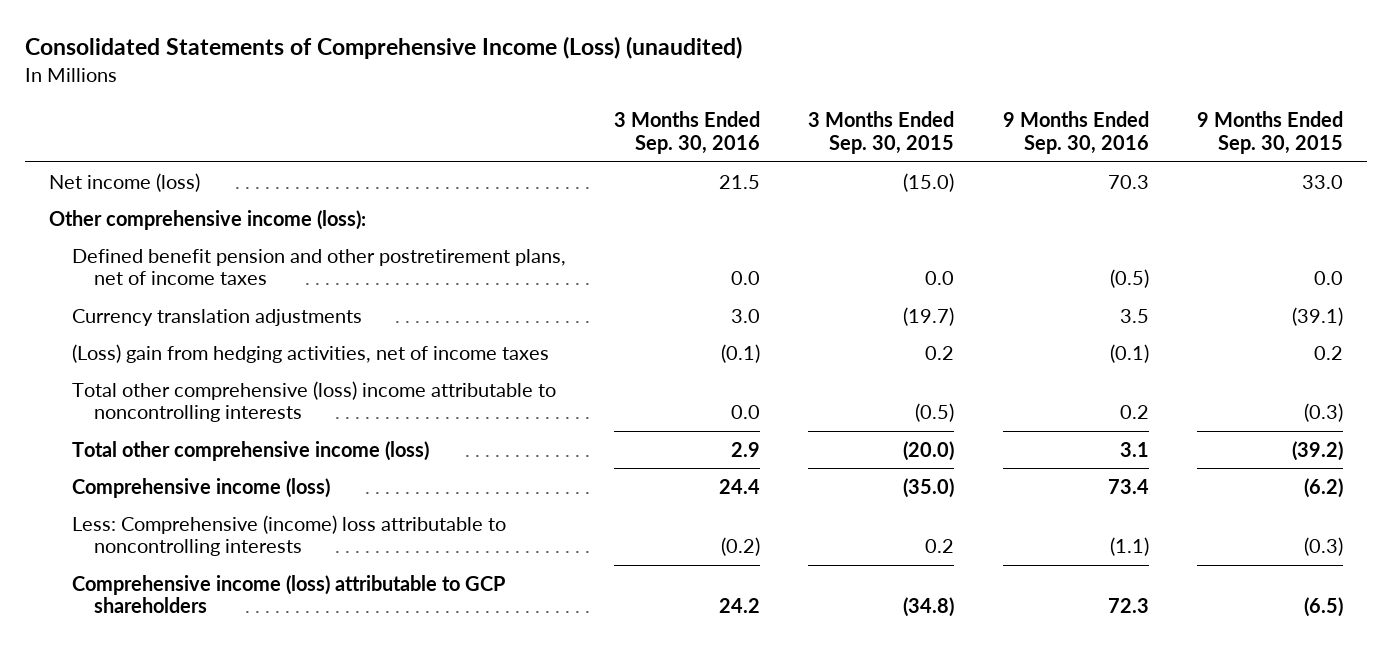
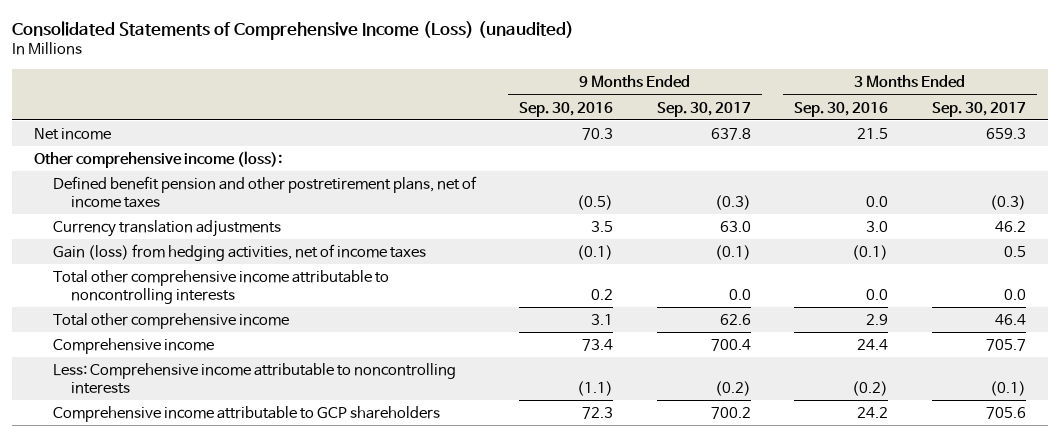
- | 3 Months Ended Sep. 30, 2016 | 3 Months Ended Sep. 30, 2015 | 9 Months Ended Sep. 30, 2016 | 9 Months Ended Sep. 30, 2015
+ | 9 Months Ended Sep. 30, 2016 | 9 Months Ended Sep. 30, 2017 | 3 Months Ended Sep. 30, 2016 | 3 Months Ended Sep. 30, 2017
- Net income (loss) | 21.5 | (15.0) | 70.3 | 33.0
+ Net income | 70.3 | 637.8 | 21.5 | 659.3
- (Loss) gain from hedging activities, net of income taxes | (0.1) | 0.2 | (0.1) | 0.2
- Total other comprehensive (loss) income attributable to noncontrolling interests | 0.0 | (0.5) | 0.2 | (0.3)
- Total other comprehensive income (loss) | 2.9 | (20.0) | 3.1 | (39.2)
- Comprehensive income (loss) | 24.4 | (35.0) | 73.4 | (6.2)
- Less: Comprehensive (income) loss attributable to noncontrolling interests | (0.2) | 0.2 | (1.1) | (0.3)
- Comprehensive income (loss) attributable to GCP shareholders | 24.2 | (34.8) | 72.3 | (6.5)
+ Gain (loss) from hedging activities, net of income taxes | (0.1) | (0.1) | (0.1) | 0.5
+ Total other comprehensive income attributable to noncontrolling interests | 0.2 | 0.0 | 0.0 | 0.0
+ Total other comprehensive income | 3.1 | 62.6 | 2.9 | 46.4
+ Comprehensive income | 73.4 | 700.4 | 24.4 | 705.7
+ Less: Comprehensive income attributable to noncontrolling interests | (1.1) | (0.2) | (0.2) | (0.1)
+ Comprehensive income attributable to GCP shareholders | 72.3 | 700.2 | 24.2 | 705.6

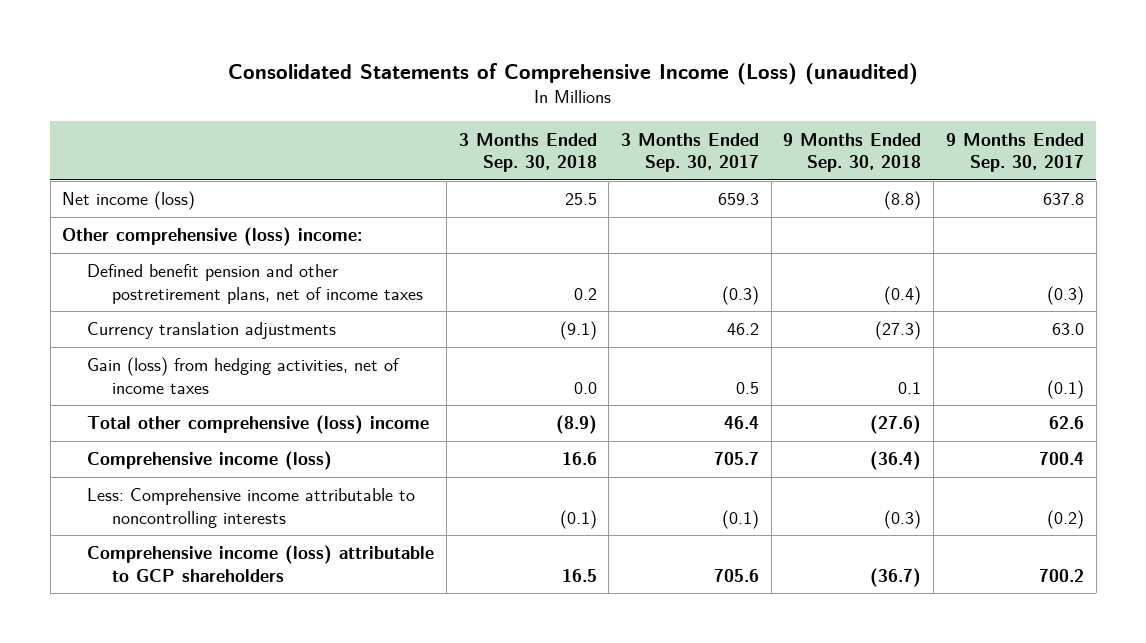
- | 9 Months Ended Sep. 30, 2016 | 9 Months Ended Sep. 30, 2017 | 3 Months Ended Sep. 30, 2016 | 3 Months Ended Sep. 30, 2017
+ | 3 Months Ended Sep. 30, 2018 | 3 Months Ended Sep. 30, 2017 | 9 Months Ended Sep. 30, 2018 | 9 Months Ended Sep. 30, 2017
- Net income | 70.3 | 637.8 | 21.5 | 659.3
- Other comprehensive income (loss):
+ Net income (loss) | 25.5 | 659.3 | (8.8) | 637.8
+ Other comprehensive (loss) income:
- Total other comprehensive income attributable to noncontrolling interests | 0.2 | 0.0 | 0.0 | 0.0
- Total other comprehensive income | 3.1 | 62.6 | 2.9 | 46.4
- Comprehensive income | 73.4 | 700.4 | 24.4 | 705.7
+ Total other comprehensive (loss) income | (8.9) | 46.4 | (27.6) | 62.6
+ Comprehensive income (loss) | 16.6 | 705.7 | (36.4) | 700.4
- Comprehensive income attributable to GCP shareholders | 72.3 | 700.2 | 24.2 | 705.6
+ Comprehensive income (loss) attributable to GCP shareholders | 16.5 | 705.6 | (36.7) | 700.2

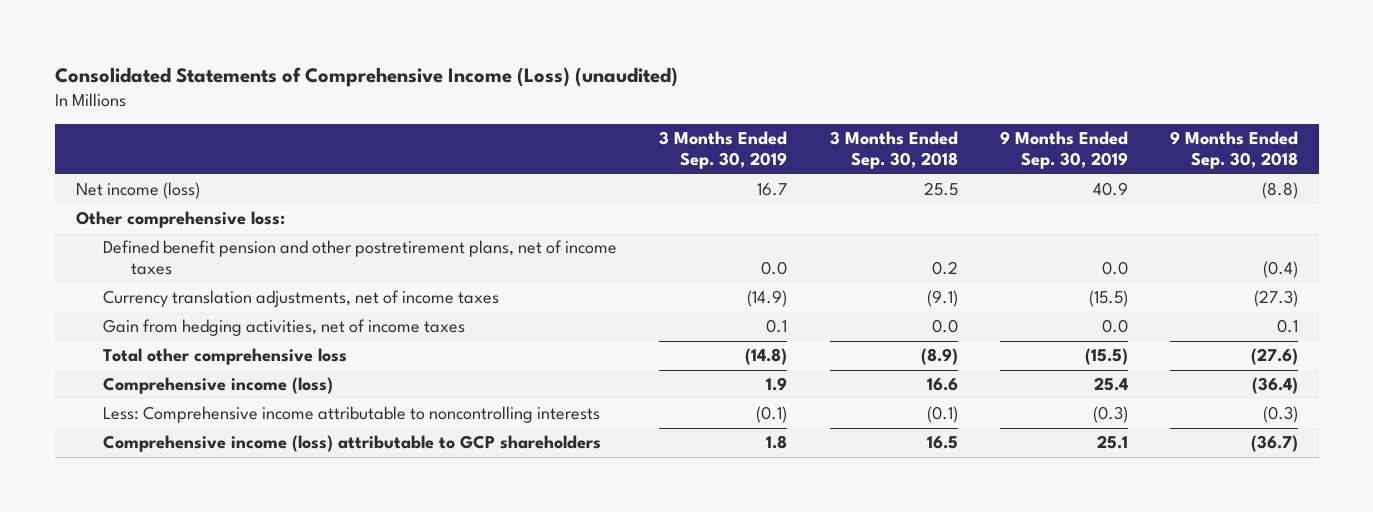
- | 3 Months Ended Sep. 30, 2018 | 3 Months Ended Sep. 30, 2017 | 9 Months Ended Sep. 30, 2018 | 9 Months Ended Sep. 30, 2017
+ | 3 Months Ended Sep. 30, 2019 | 3 Months Ended Sep. 30, 2018 | 9 Months Ended Sep. 30, 2019 | 9 Months Ended Sep. 30, 2018
- Other comprehensive (loss) income:
+ Other comprehensive loss:
- Currency translation adjustments | (9.1) | 46.2 | (27.3) | 63.0
- Gain (loss) from hedging activities, net of income taxes | 0.0 | 0.5 | 0.1 | (0.1)
- Total other comprehensive (loss) income | (8.9) | 46.4 | (27.6) | 62.6
+ Currency translation adjustments, net of income taxes | (14.9) | (9.1) | (15.5) | (27.3)
+ Gain from hedging activities, net of income taxes | 0.1 | 0.0 | 0.0 | 0.1
+ Total other comprehensive loss | (14.8) | (8.9) | (15.5) | (27.6)

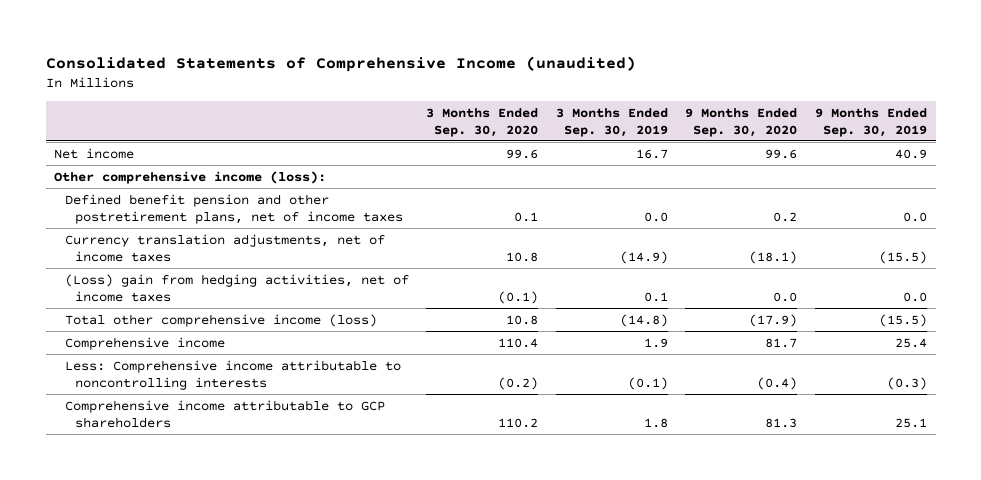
- Consolidated Statements of Comprehensive Income (Loss) (unaudited)
+ Consolidated Statements of Comprehensive Income (unaudited)
- | 3 Months Ended Sep. 30, 2019 | 3 Months Ended Sep. 30, 2018 | 9 Months Ended Sep. 30, 2019 | 9 Months Ended Sep. 30, 2018
+ | 3 Months Ended Sep. 30, 2020 | 3 Months Ended Sep. 30, 2019 | 9 Months Ended Sep. 30, 2020 | 9 Months Ended Sep. 30, 2019
- Net income (loss) | 16.7 | 25.5 | 40.9 | (8.8)
- Other comprehensive loss:
+ Net income | 99.6 | 16.7 | 99.6 | 40.9
+ Other comprehensive income (loss):
- Gain from hedging activities, net of income taxes | 0.1 | 0.0 | 0.0 | 0.1
- Total other comprehensive loss | (14.8) | (8.9) | (15.5) | (27.6)
- Comprehensive income (loss) | 1.9 | 16.6 | 25.4 | (36.4)
+ (Loss) gain from hedging activities, net of income taxes | (0.1) | 0.1 | 0.0 | 0.0
+ Total other comprehensive income (loss) | 10.8 | (14.8) | (17.9) | (15.5)
+ Comprehensive income | 110.4 | 1.9 | 81.7 | 25.4
- Comprehensive income (loss) attributable to GCP shareholders | 1.8 | 16.5 | 25.1 | (36.7)
+ Comprehensive income attributable to GCP shareholders | 110.2 | 1.8 | 81.3 | 25.1

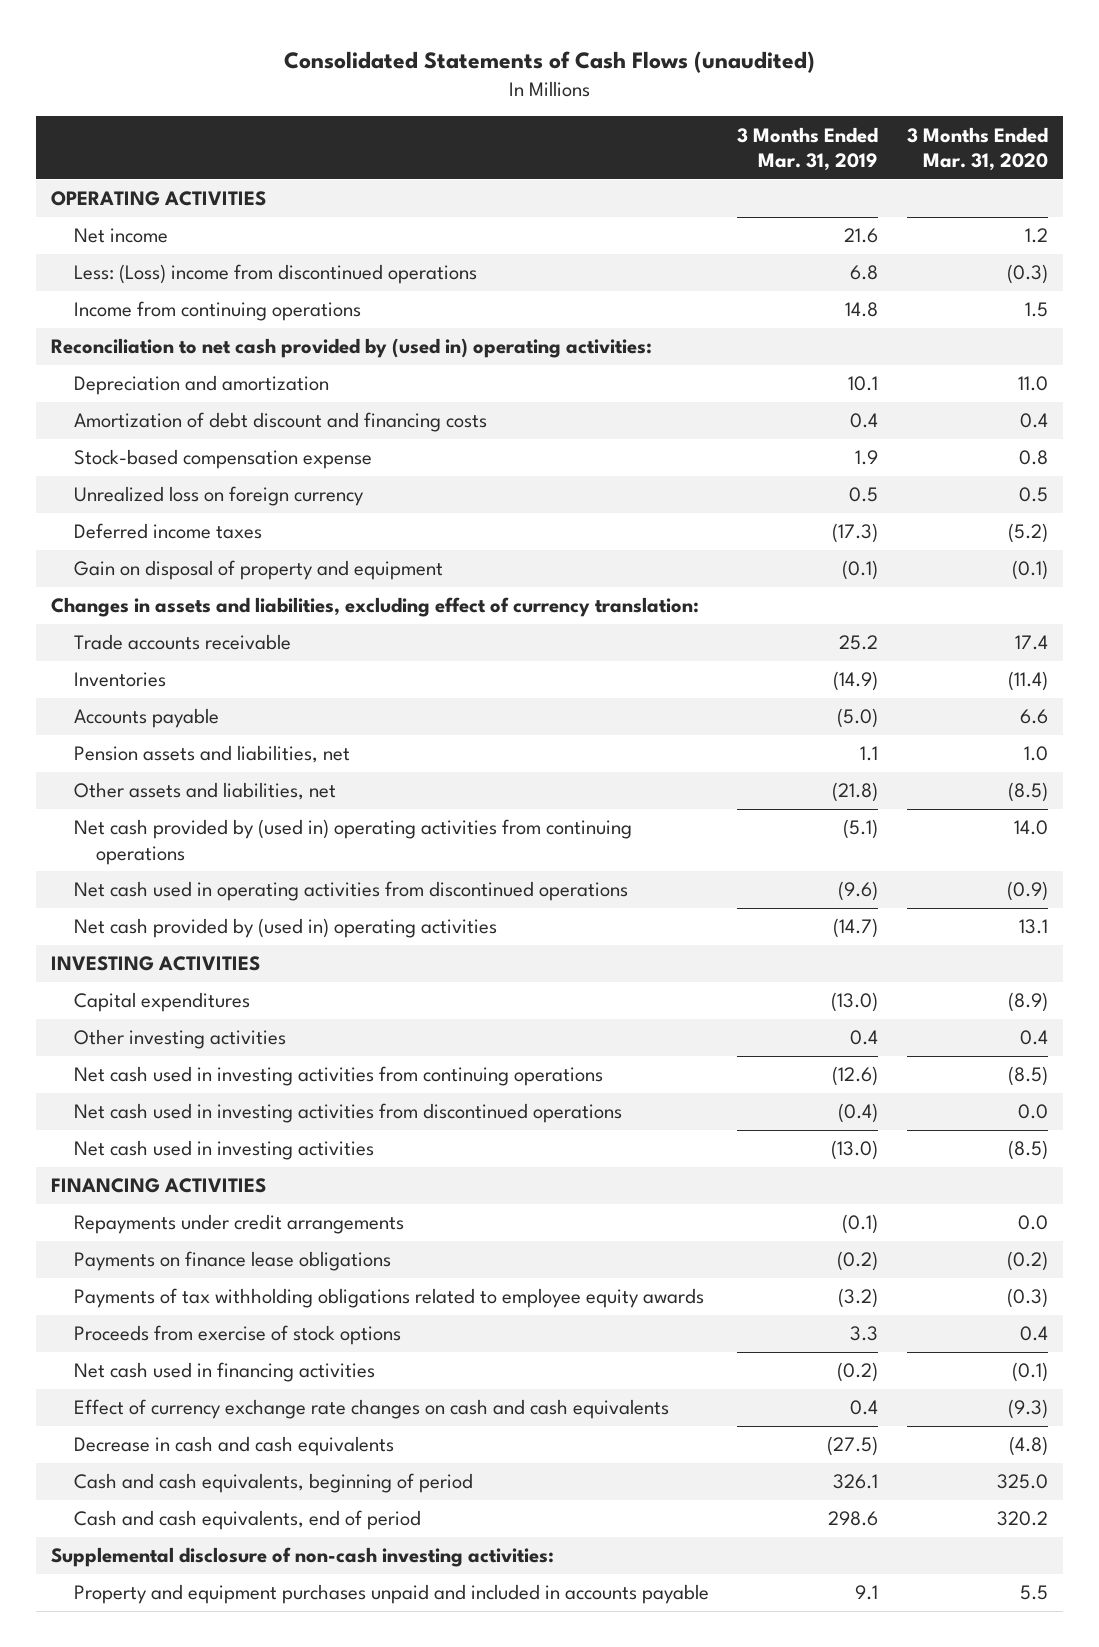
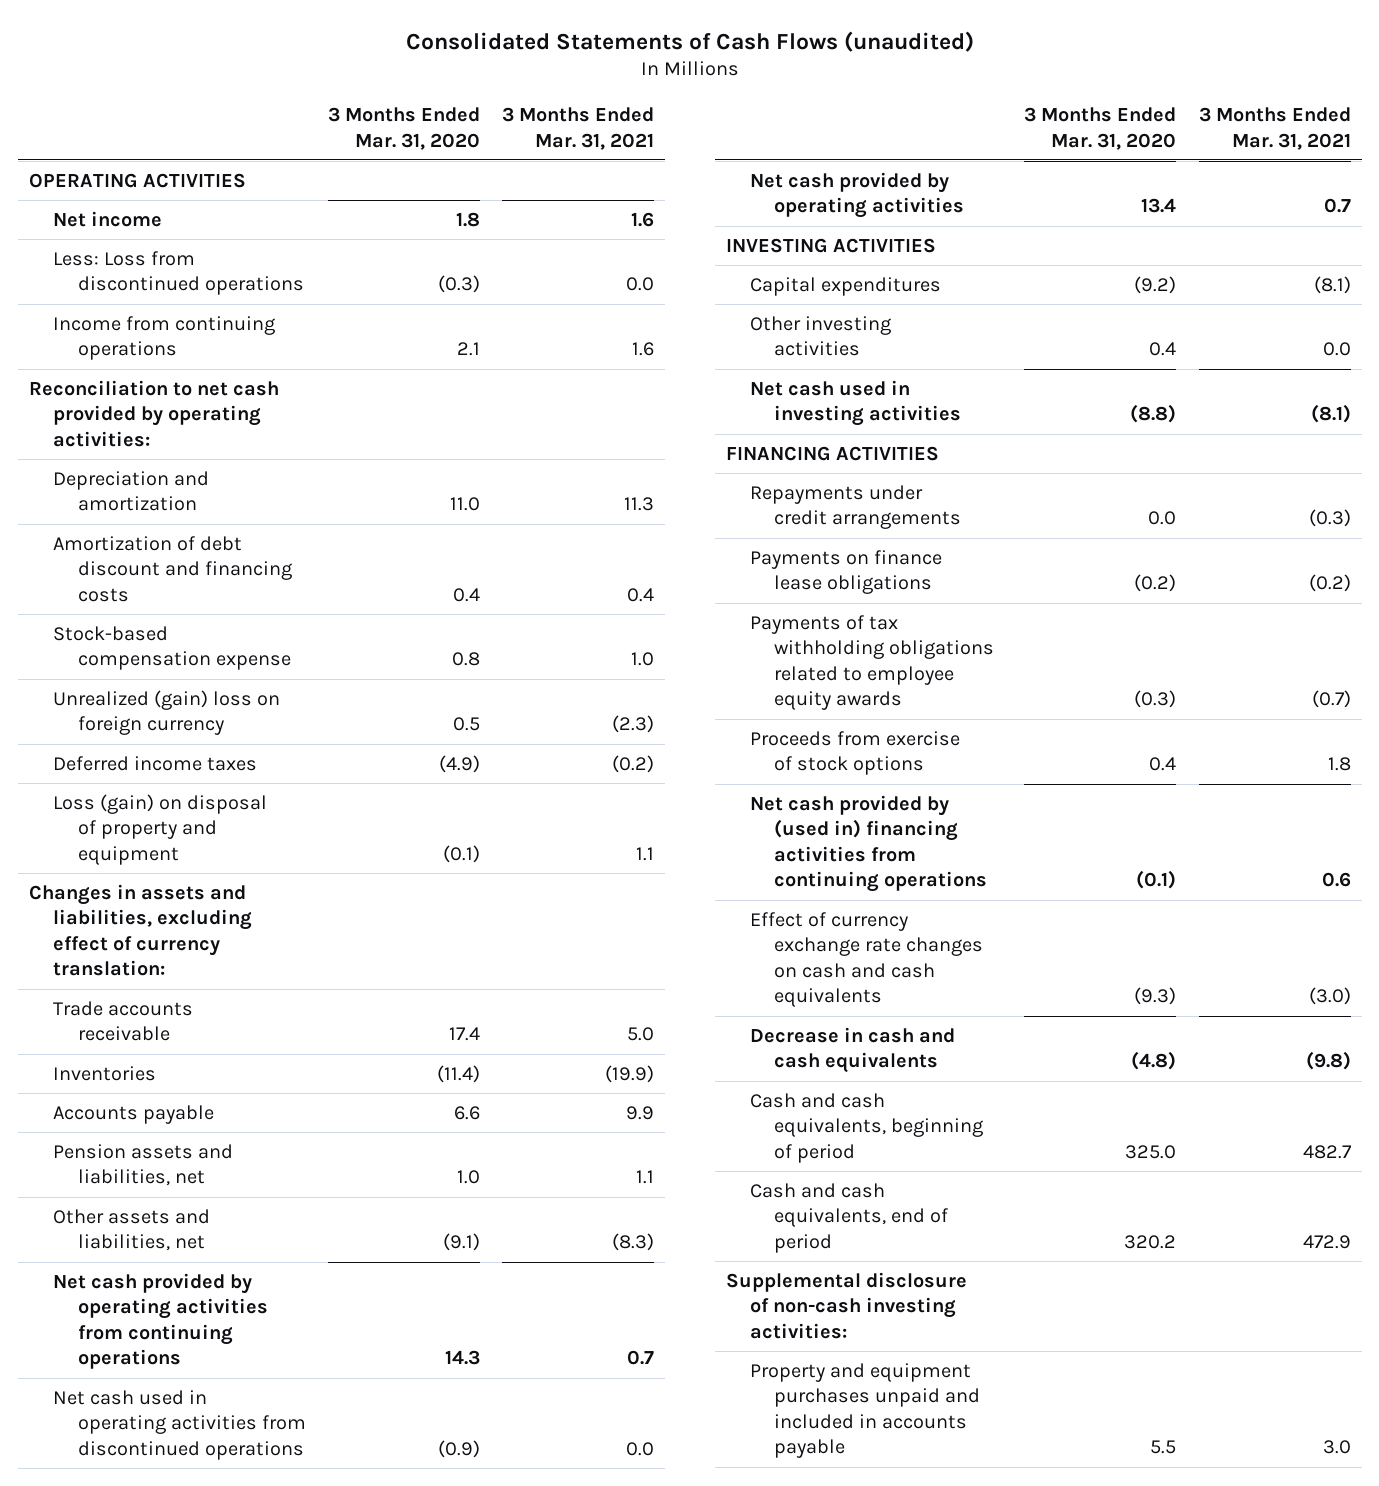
- | 3 Months Ended Mar. 31, 2019 | 3 Months Ended Mar. 31, 2020
+ | 3 Months Ended Mar. 31, 2020 | 3 Months Ended Mar. 31, 2021
- Net income | 21.6 | 1.2
- Less: (Loss) income from discontinued operations | 6.8 | (0.3)
- Income from continuing operations | 14.8 | 1.5
- Reconciliation to net cash provided by (used in) operating activities:
+ Net income | 1.8 | 1.6
+ Less: Loss from discontinued operations | (0.3) | 0.0
+ Income from continuing operations | 2.1 | 1.6
+ Reconciliation to net cash provided by operating activities:
- Unrealized loss on foreign currency | 0.5 | 0.5
- Deferred income taxes | (17.3) | (5.2)
- Gain on disposal of property and equipment | (0.1) | (0.1)
+ Unrealized (gain) loss on foreign currency | 0.5 | (2.3)
+ Deferred income taxes | (4.9) | (0.2)
+ Loss (gain) on disposal of property and equipment | (0.1) | 1.1
- Other assets and liabilities, net | (21.8) | (8.5)
- Net cash provided by (used in) operating activities from continuing operations | (5.1) | 14.0
+ Other assets and liabilities, net | (9.1) | (8.3)
+ Net cash provided by operating activities from continuing operations | 14.3 | 0.7
- Net cash provided by (used in) operating activities | (14.7) | 13.1
+ Net cash provided by operating activities | 13.4 | 0.7
- Capital expenditures | (13.0) | (8.9)
+ Capital expenditures | (9.2) | (8.1)
- Net cash used in investing activities from continuing operations | (12.6) | (8.5)
- Net cash used in investing activities from discontinued operations | (0.4) | 0.0
- Net cash used in investing activities | (13.0) | (8.5)
+ Net cash used in investing activities | (8.8) | (8.1)
- Net cash used in financing activities | (0.2) | (0.1)
+ Net cash provided by (used in) financing activities from continuing operations | (0.1) | 0.6

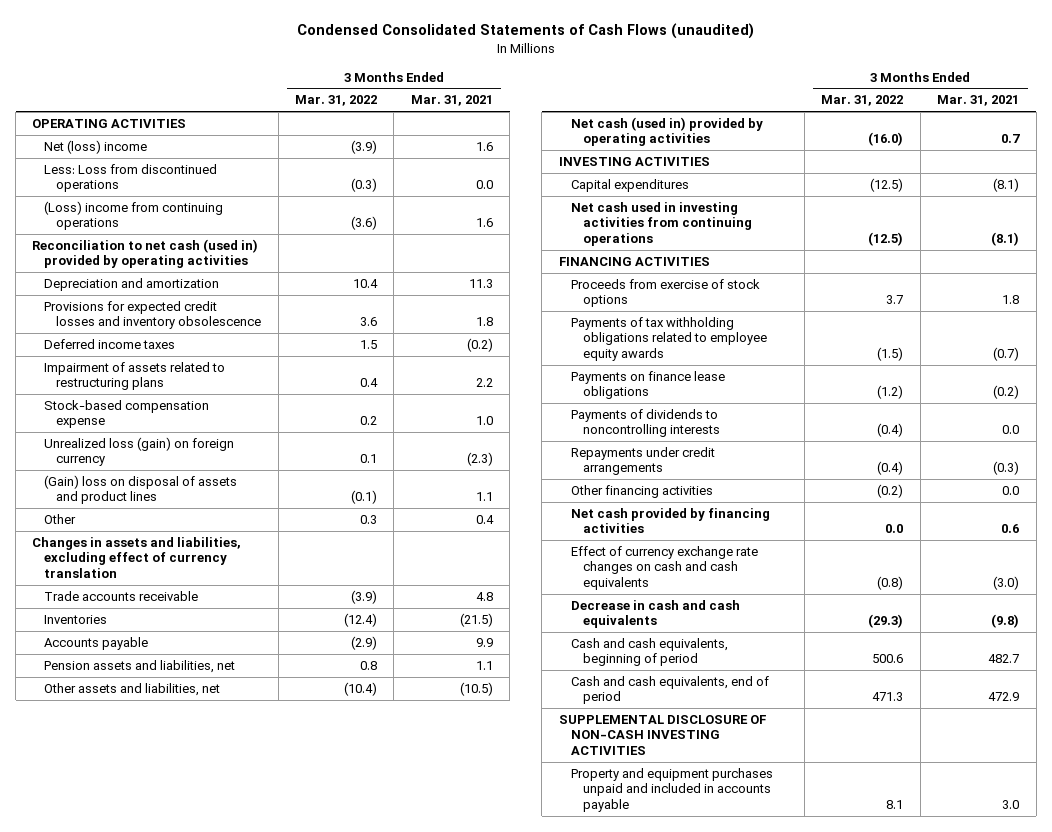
- Consolidated Statements of Cash Flows (unaudited)
+ Condensed Consolidated Statements of Cash Flows (unaudited)
- | 3 Months Ended Mar. 31, 2020 | 3 Months Ended Mar. 31, 2021
+ | 3 Months Ended Mar. 31, 2022 | 3 Months Ended Mar. 31, 2021
- Net income | 1.8 | 1.6
+ Net (loss) income | (3.9) | 1.6
- Income from continuing operations | 2.1 | 1.6
- Reconciliation to net cash provided by operating activities:
+ (Loss) income from continuing operations | (3.6) | 1.6
+ Reconciliation to net cash (used in) provided by operating activities
- Amortization of debt discount and financing costs | 0.4 | 0.4
- Unrealized (gain) loss on foreign currency | 0.5 | (2.3)
+ Provisions for expected credit losses and inventory obsolescence | 3.6 | 1.8
- Loss (gain) on disposal of property and equipment | (0.1) | 1.1
- Changes in assets and liabilities, excluding effect of currency translation:
- Trade accounts receivable | 17.4 | 5.0
- Inventories | (11.4) | (19.9)
+ Impairment of assets related to restructuring plans | 0.4 | 2.2
moved down: Stock-based compensation expense | 0.2 | 1.0
+ Unrealized loss (gain) on foreign currency | 0.1 | (2.3)
+ (Gain) loss on disposal of assets and product lines | (0.1) | 1.1
+ Other | 0.3 | 0.4
+ Changes in assets and liabilities, excluding effect of currency translation
+ Trade accounts receivable | (3.9) | 4.8
+ Inventories | (12.4) | (21.5)
- Other assets and liabilities, net | (9.1) | (8.3)
- Net cash provided by operating activities from continuing operations | 14.3 | 0.7
- Net cash used in operating activities from discontinued operations | (0.9) | 0.0
- Net cash provided by operating activities | 13.4 | 0.7
+ Other assets and liabilities, net | (10.4) | (10.5)
+ Net cash (used in) provided by operating activities | (16.0) | 0.7
- Other investing activities | 0.4 | 0.0
- Net cash used in investing activities | (8.8) | (8.1)
+ Net cash used in investing activities from continuing operations | (12.5) | (8.1)
- Net cash provided by (used in) financing activities from continuing operations | (0.1) | 0.6
moved down: Payments of tax withholding obligations related to employee equity awards | (1.5) | (0.7)
moved down: Payments on finance lease obligations | (1.2) | (0.2)
+ Payments of dividends to noncontrolling interests | (0.4) | 0.0
moved down: Repayments under credit arrangements | (0.4) | (0.3)
+ Other financing activities | (0.2) | 0.0
+ Net cash provided by financing activities | 0.0 | 0.6
- Supplemental disclosure of non-cash investing activities:
+ SUPPLEMENTAL DISCLOSURE OF NON-CASH INVESTING ACTIVITIES

